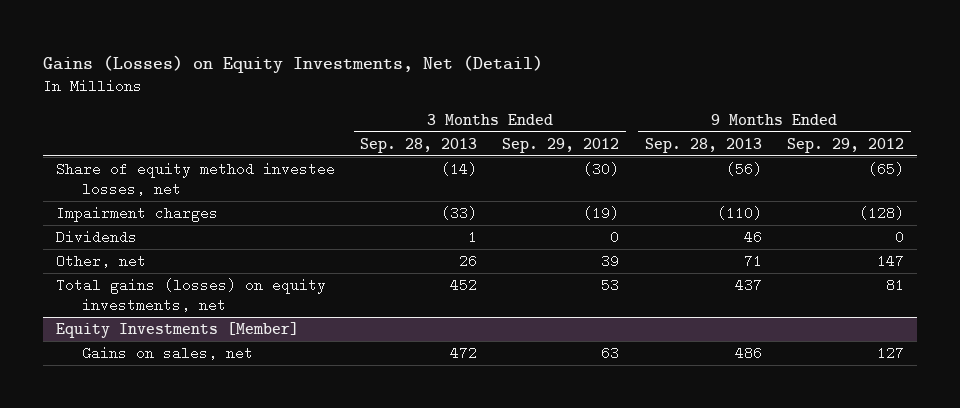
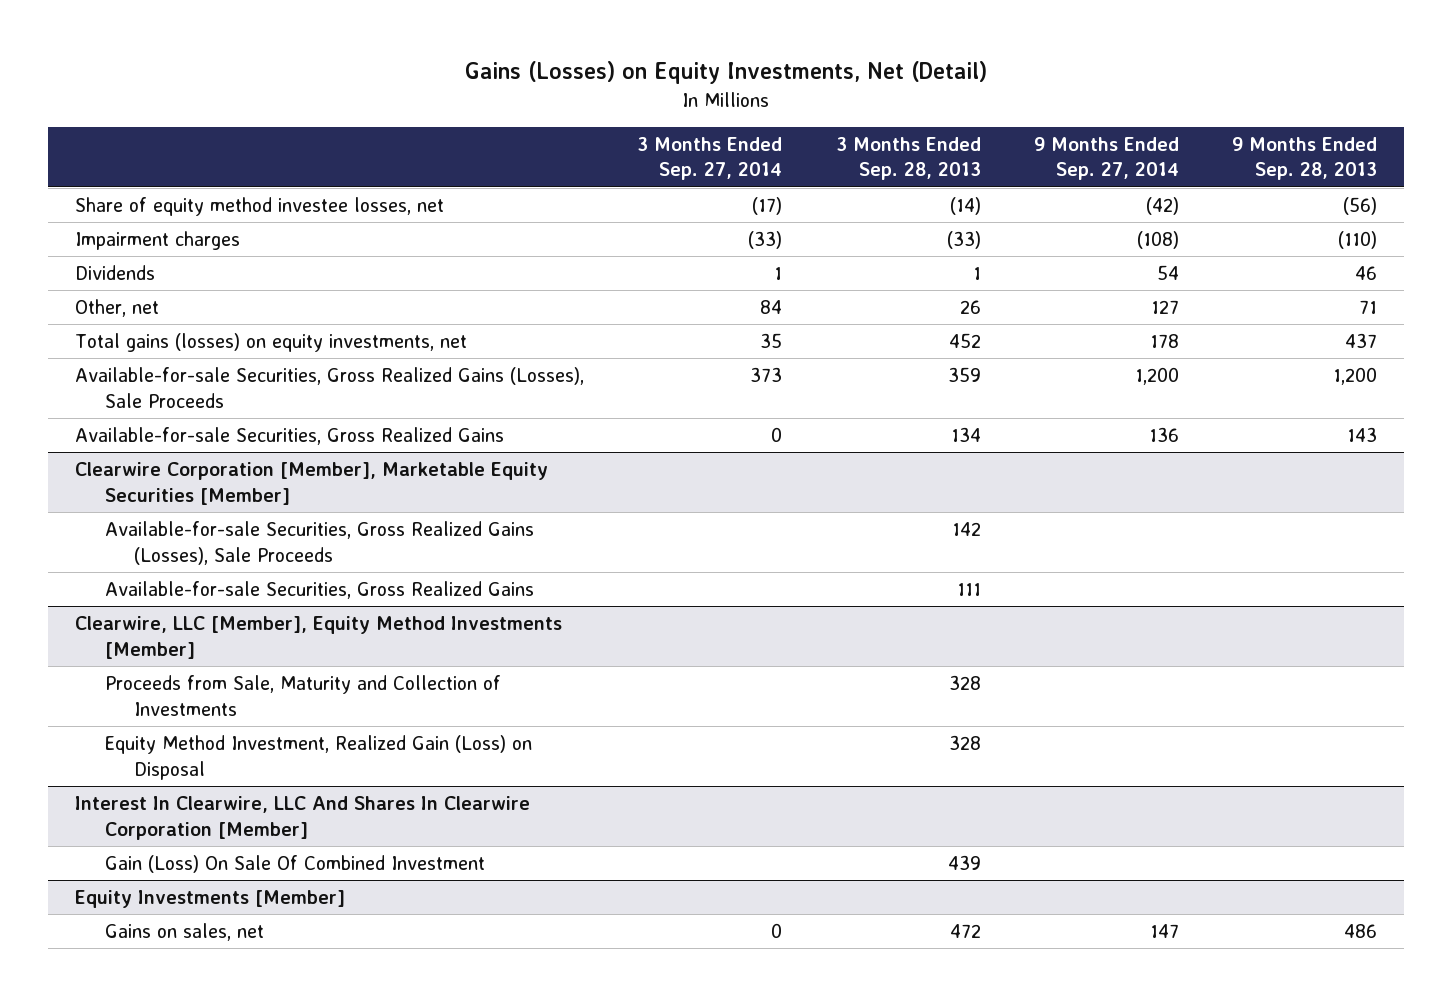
- | 3 Months Ended Sep. 28, 2013 | 3 Months Ended Sep. 29, 2012 | 9 Months Ended Sep. 28, 2013 | 9 Months Ended Sep. 29, 2012
+ | 3 Months Ended Sep. 27, 2014 | 3 Months Ended Sep. 28, 2013 | 9 Months Ended Sep. 27, 2014 | 9 Months Ended Sep. 28, 2013
+ Available-for-sale Securities, Gross Realized Gains (Losses), Sale Proceeds | 373 | 359 | 1,200 | 1,200
+ Available-for-sale Securities, Gross Realized Gains | 0 | 134 | 136 | 143
+ Clearwire Corporation [Member], Marketable Equity Securities [Member]
+ Available-for-sale Securities, Gross Realized Gains (Losses), Sale Proceeds | | 142 | |
+ Available-for-sale Securities, Gross Realized Gains | | 111 | |
+ Clearwire, LLC [Member], Equity Method Investments [Member]
+ Proceeds from Sale, Maturity and Collection of Investments | | 328 | |
+ Equity Method Investment, Realized Gain (Loss) on Disposal | | 328 | |
+ Interest In Clearwire, LLC And Shares In Clearwire Corporation [Member]
+ Gain (Loss) On Sale Of Combined Investment | | 439 | |

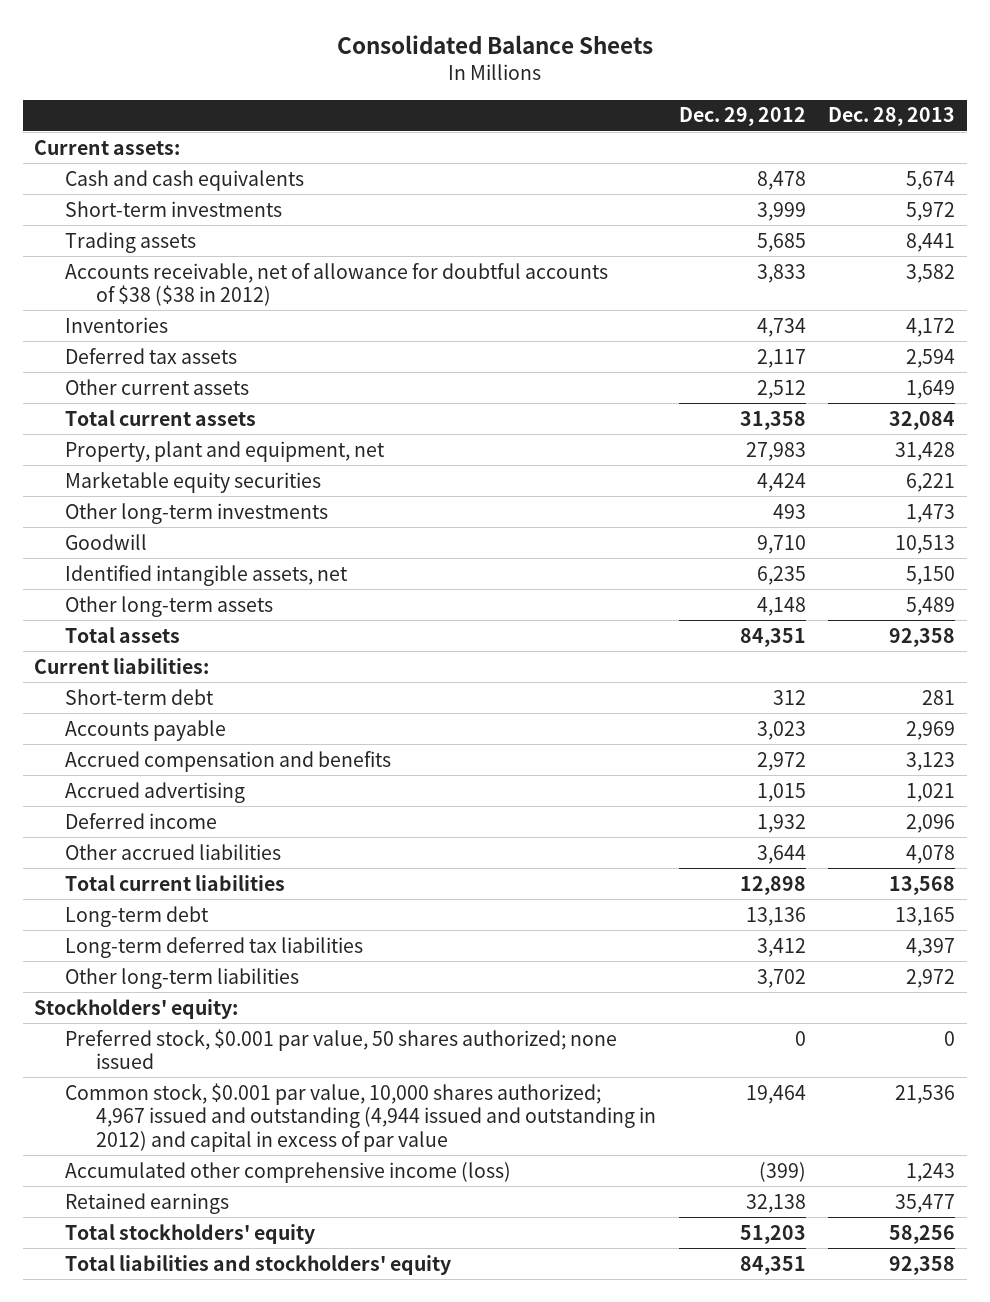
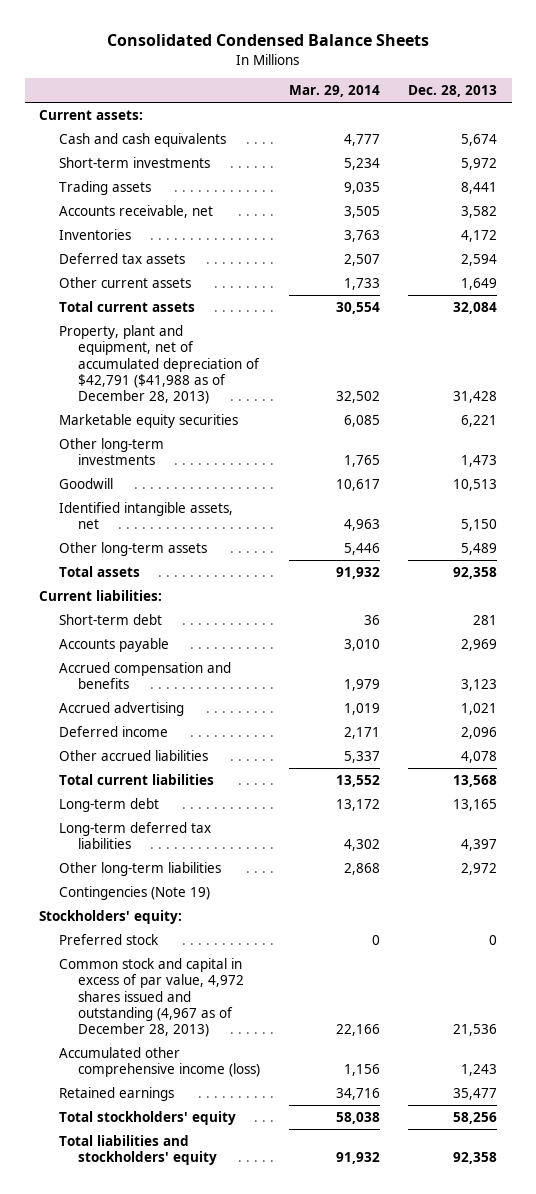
- Consolidated Balance Sheets
+ Consolidated Condensed Balance Sheets
- | Dec. 29, 2012 | Dec. 28, 2013
+ | Mar. 29, 2014 | Dec. 28, 2013
- Accounts receivable, net of allowance for doubtful accounts of $38 ($38 in 2012) | 3,833 | 3,582
+ Accounts receivable, net | 3,505 | 3,582
- Property, plant and equipment, net | 27,983 | 31,428
+ Property, plant and equipment, net of accumulated depreciation of $42,791 ($41,988 as of December 28, 2013) | 32,502 | 31,428
+ Contingencies (Note 19)
- Preferred stock, $0.001 par value, 50 shares authorized; none issued | 0 | 0
- Common stock, $0.001 par value, 10,000 shares authorized; 4,967 issued and outstanding (4,944 issued and outstanding in 2012) and capital in excess of par value | 19,464 | 21,536
+ Preferred stock | 0 | 0
+ Common stock and capital in excess of par value, 4,972 shares issued and outstanding (4,967 as of December 28, 2013) | 22,166 | 21,536

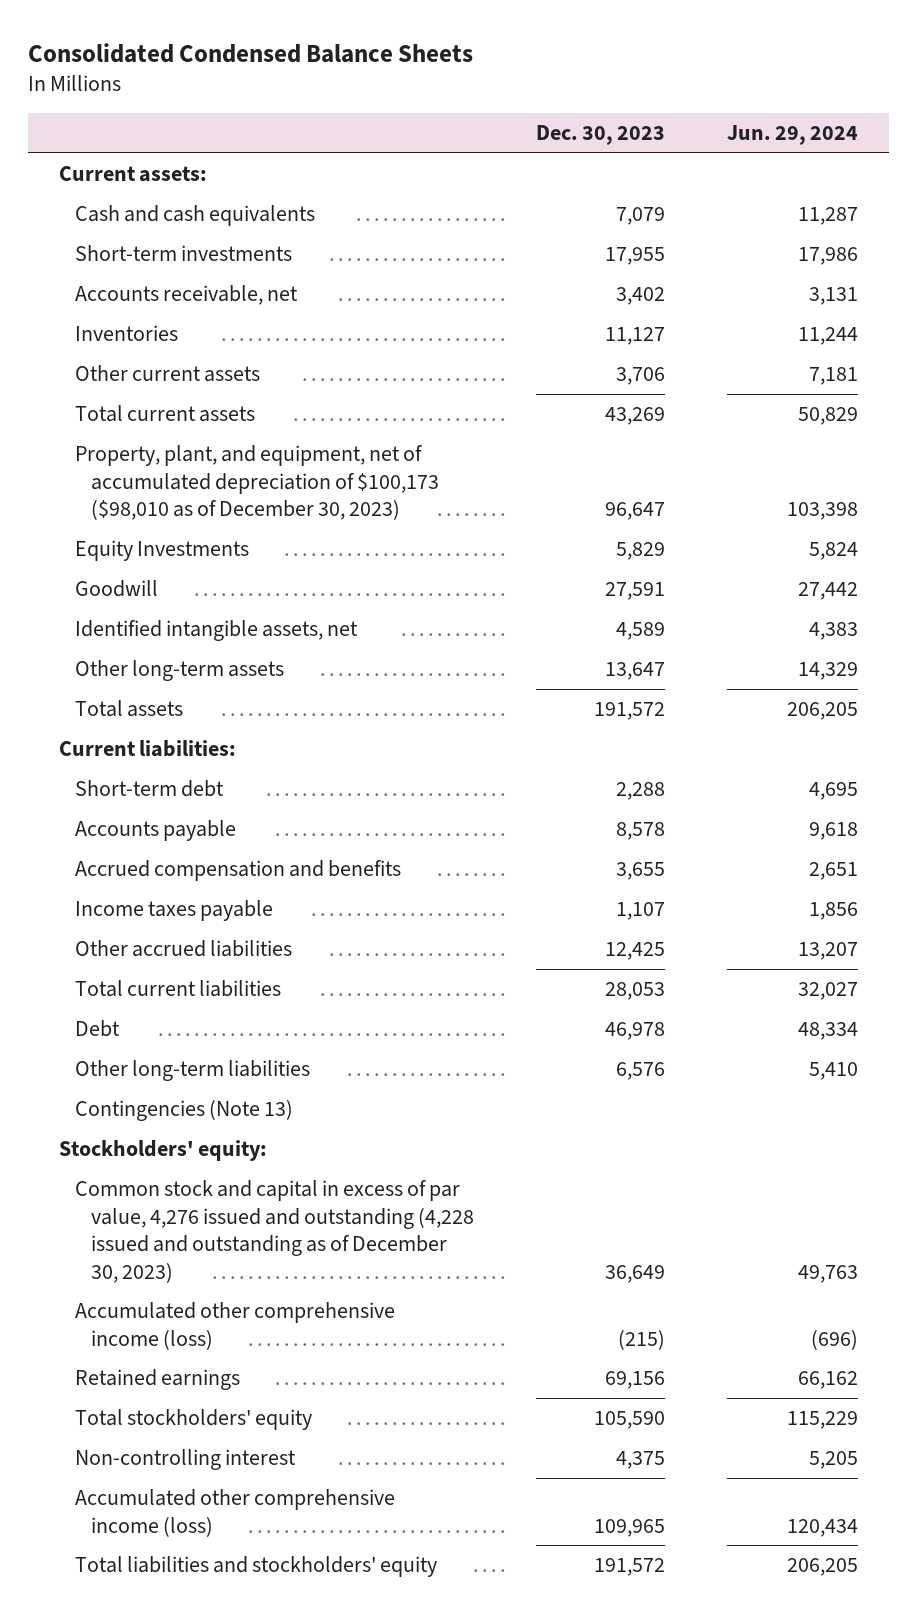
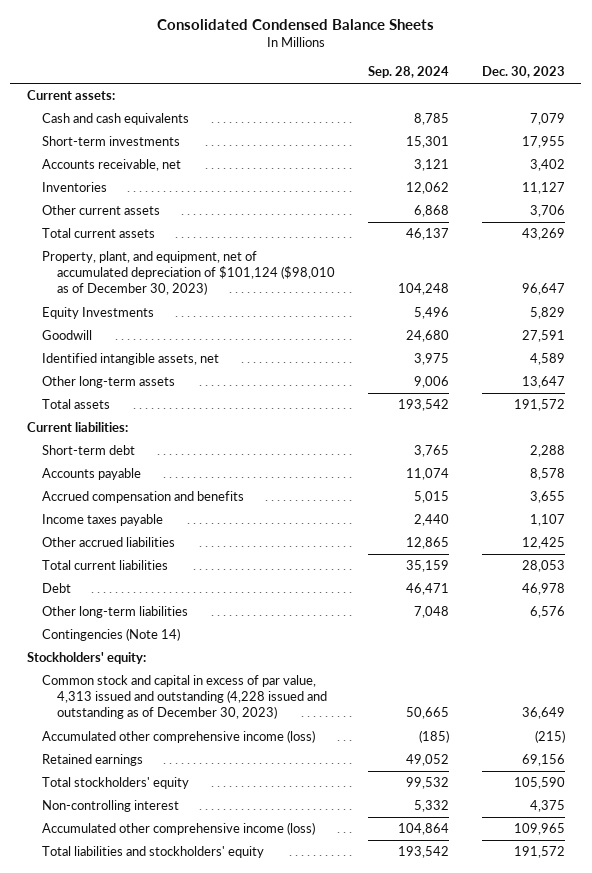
- | Dec. 30, 2023 | Jun. 29, 2024
+ | Sep. 28, 2024 | Dec. 30, 2023
- Property, plant, and equipment, net of accumulated depreciation of $100,173 ($98,010 as of December 30, 2023) | 96,647 | 103,398
+ Property, plant, and equipment, net of accumulated depreciation of $101,124 ($98,010 as of December 30, 2023) | 104,248 | 96,647
- Contingencies (Note 13)
+ Contingencies (Note 14)
- Common stock and capital in excess of par value, 4,276 issued and outstanding (4,228 issued and outstanding as of December 30, 2023) | 36,649 | 49,763
+ Common stock and capital in excess of par value, 4,313 issued and outstanding (4,228 issued and outstanding as of December 30, 2023) | 50,665 | 36,649

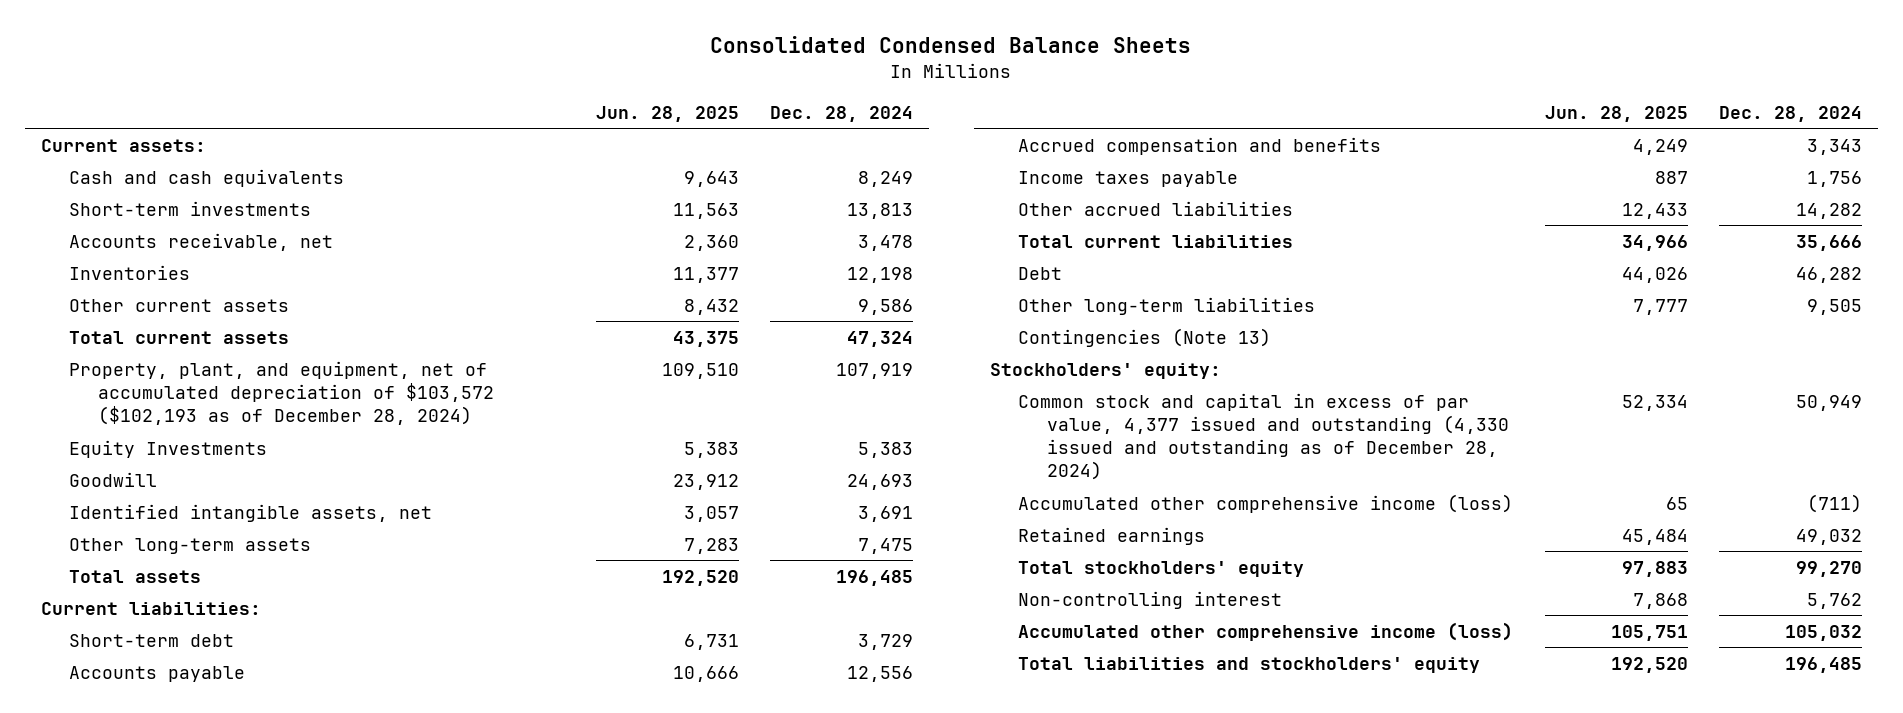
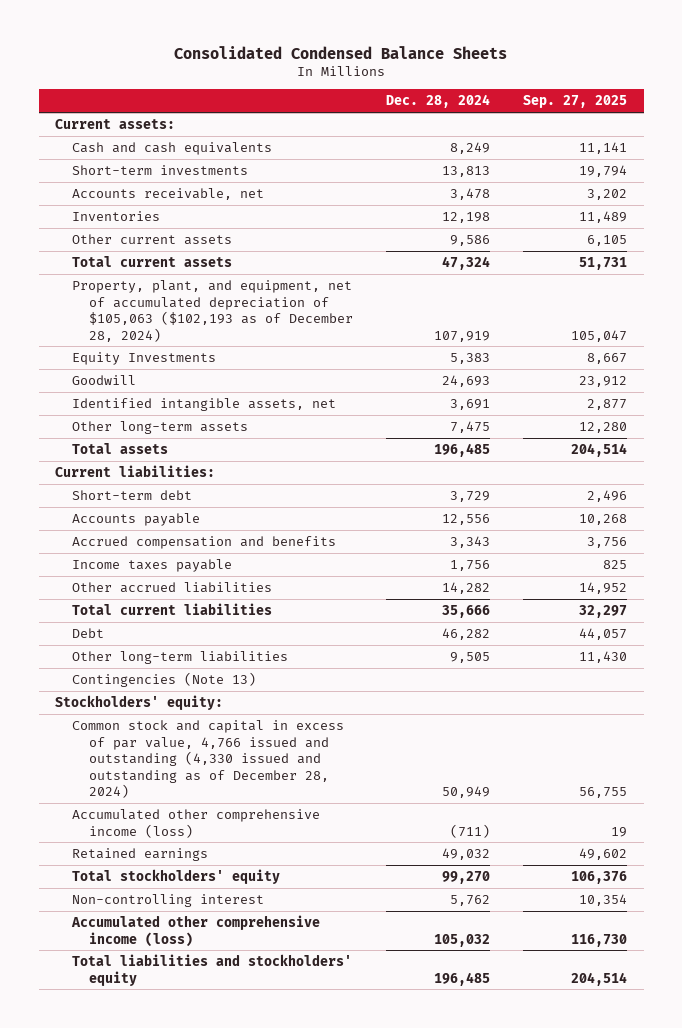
- | Jun. 28, 2025 | Dec. 28, 2024
+ | Dec. 28, 2024 | Sep. 27, 2025
- Property, plant, and equipment, net of accumulated depreciation of $103,572 ($102,193 as of December 28, 2024) | 109,510 | 107,919
+ Property, plant, and equipment, net of accumulated depreciation of $105,063 ($102,193 as of December 28, 2024) | 107,919 | 105,047
- Common stock and capital in excess of par value, 4,377 issued and outstanding (4,330 issued and outstanding as of December 28, 2024) | 52,334 | 50,949
+ Common stock and capital in excess of par value, 4,766 issued and outstanding (4,330 issued and outstanding as of December 28, 2024) | 50,949 | 56,755

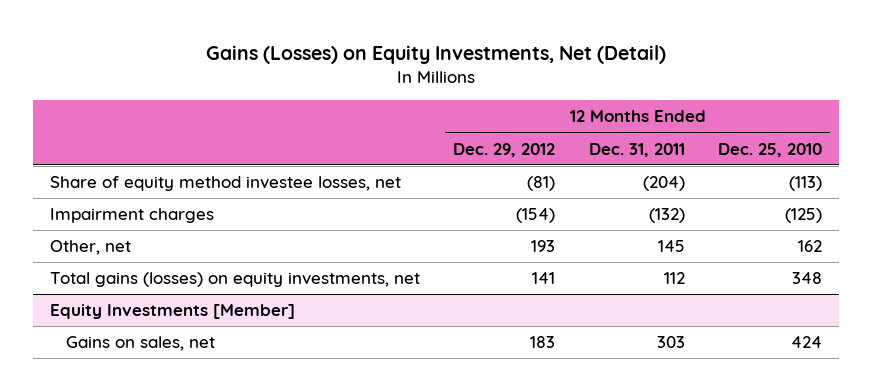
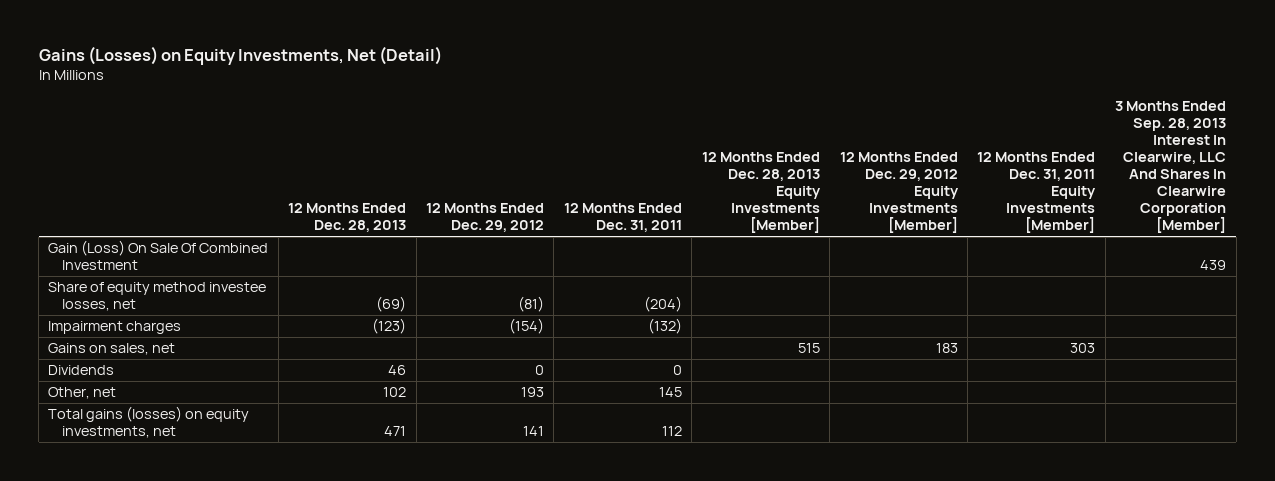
- | 12 Months Ended Dec. 29, 2012 | 12 Months Ended Dec. 31, 2011 | 12 Months Ended Dec. 25, 2010
+ | 12 Months Ended Dec. 28, 2013 | 12 Months Ended Dec. 29, 2012 | 12 Months Ended Dec. 31, 2011 | 12 Months Ended Dec. 28, 2013 Equity Investments [Member] | 12 Months Ended Dec. 29, 2012 Equity Investments [Member] | 12 Months Ended Dec. 31, 2011 Equity Investments [Member] | 3 Months Ended Sep. 28, 2013 Interest In Clearwire, LLC And Shares In Clearwire Corporation [Member]
+ Gain (Loss) On Sale Of Combined Investment | | | | | | | 439
+ Gains on sales, net | | | | 515 | 183 | 303 |
+ Dividends | 46 | 0 | 0 | | | |
- Equity Investments [Member]
- Gains on sales, net | 183 | 303 | 424

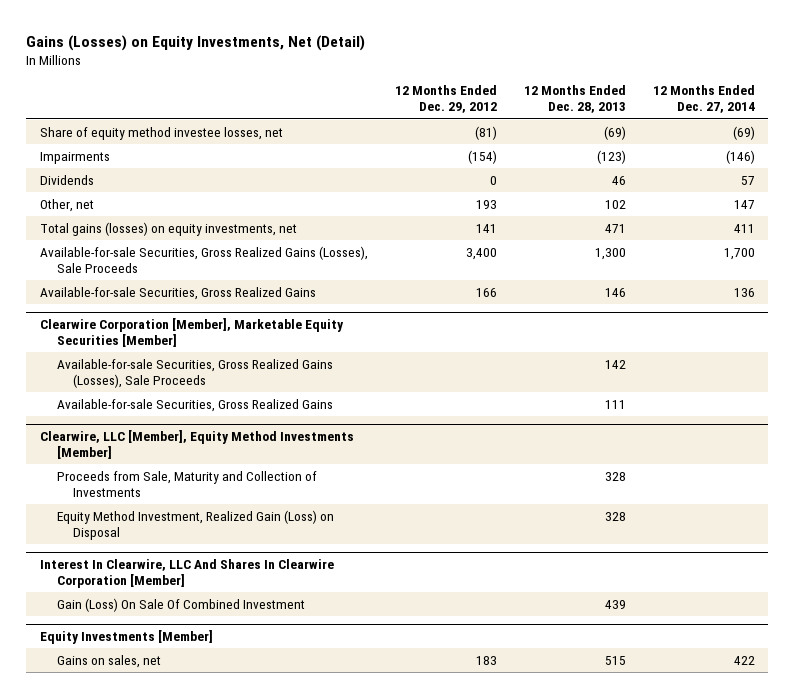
- | 12 Months Ended Dec. 28, 2013 | 12 Months Ended Dec. 29, 2012 | 12 Months Ended Dec. 31, 2011 | 12 Months Ended Dec. 28, 2013 Equity Investments [Member] | 12 Months Ended Dec. 29, 2012 Equity Investments [Member] | 12 Months Ended Dec. 31, 2011 Equity Investments [Member] | 3 Months Ended Sep. 28, 2013 Interest In Clearwire, LLC And Shares In Clearwire Corporation [Member]
+ | 12 Months Ended Dec. 29, 2012 | 12 Months Ended Dec. 28, 2013 | 12 Months Ended Dec. 27, 2014
- Gain (Loss) On Sale Of Combined Investment | | | | | | | 439
- Impairment charges | (123) | (154) | (132) | | | |
- Gains on sales, net | | | | 515 | 183 | 303 |
+ Impairments | (154) | (123) | (146)
+ Available-for-sale Securities, Gross Realized Gains (Losses), Sale Proceeds | 3,400 | 1,300 | 1,700
+ Available-for-sale Securities, Gross Realized Gains | 166 | 146 | 136
+ Clearwire Corporation [Member], Marketable Equity Securities [Member]
+ Available-for-sale Securities, Gross Realized Gains (Losses), Sale Proceeds | | 142 |
+ Available-for-sale Securities, Gross Realized Gains | | 111 |
+ Clearwire, LLC [Member], Equity Method Investments [Member]
+ Proceeds from Sale, Maturity and Collection of Investments | | 328 |
+ Equity Method Investment, Realized Gain (Loss) on Disposal | | 328 |
+ Interest In Clearwire, LLC And Shares In Clearwire Corporation [Member]
+ Gain (Loss) On Sale Of Combined Investment | | 439 |
+ Equity Investments [Member]
+ Gains on sales, net | 183 | 515 | 422

